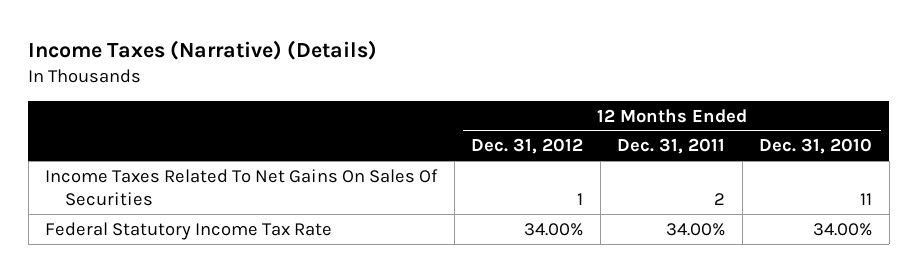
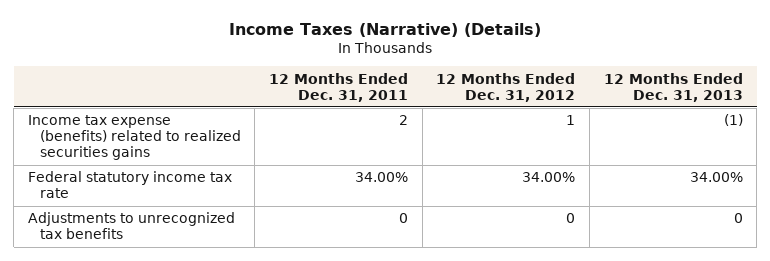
- | 12 Months Ended Dec. 31, 2012 | 12 Months Ended Dec. 31, 2011 | 12 Months Ended Dec. 31, 2010
+ | 12 Months Ended Dec. 31, 2011 | 12 Months Ended Dec. 31, 2012 | 12 Months Ended Dec. 31, 2013
- Income Taxes Related To Net Gains On Sales Of Securities | 1 | 2 | 11
- Federal Statutory Income Tax Rate | 34.00% | 34.00% | 34.00%
+ Income tax expense (benefits) related to realized securities gains | 2 | 1 | (1)
+ Federal statutory income tax rate | 34.00% | 34.00% | 34.00%
+ Adjustments to unrecognized tax benefits | 0 | 0 | 0

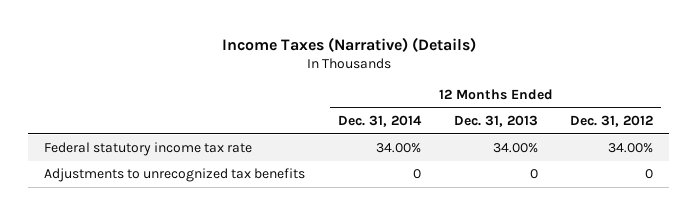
- | 12 Months Ended Dec. 31, 2011 | 12 Months Ended Dec. 31, 2012 | 12 Months Ended Dec. 31, 2013
+ | 12 Months Ended Dec. 31, 2014 | 12 Months Ended Dec. 31, 2013 | 12 Months Ended Dec. 31, 2012
- Income tax expense (benefits) related to realized securities gains | 2 | 1 | (1)

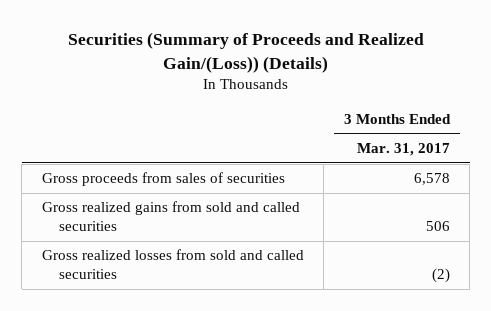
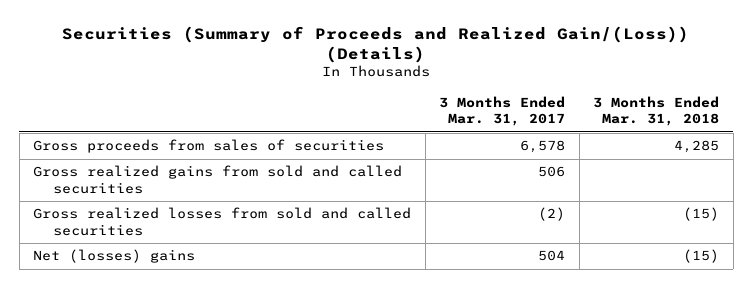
- | 3 Months Ended Mar. 31, 2017
+ | 3 Months Ended Mar. 31, 2017 | 3 Months Ended Mar. 31, 2018
+ Net (losses) gains | 504 | (15)

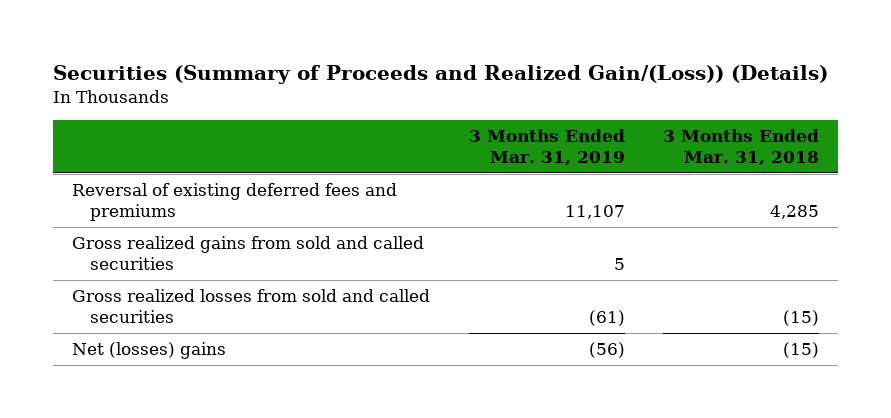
- | 3 Months Ended Mar. 31, 2017 | 3 Months Ended Mar. 31, 2018
+ | 3 Months Ended Mar. 31, 2019 | 3 Months Ended Mar. 31, 2018
- Gross proceeds from sales of securities | 6,578 | 4,285
+ Reversal of existing deferred fees and premiums | 11,107 | 4,285

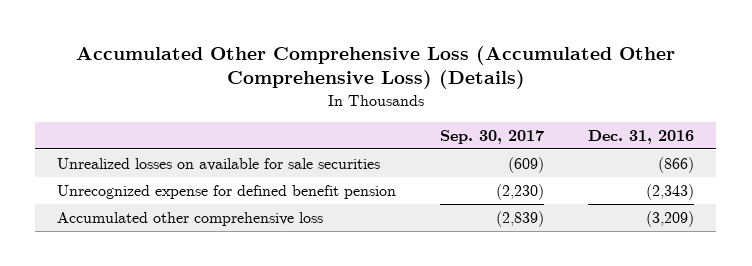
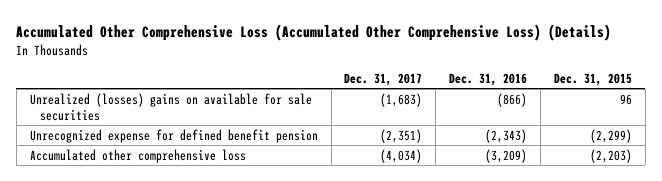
- | Sep. 30, 2017 | Dec. 31, 2016
+ | Dec. 31, 2017 | Dec. 31, 2016 | Dec. 31, 2015
- Unrealized losses on available for sale securities | (609) | (866)
+ Unrealized (losses) gains on available for sale securities | (1,683) | (866) | 96

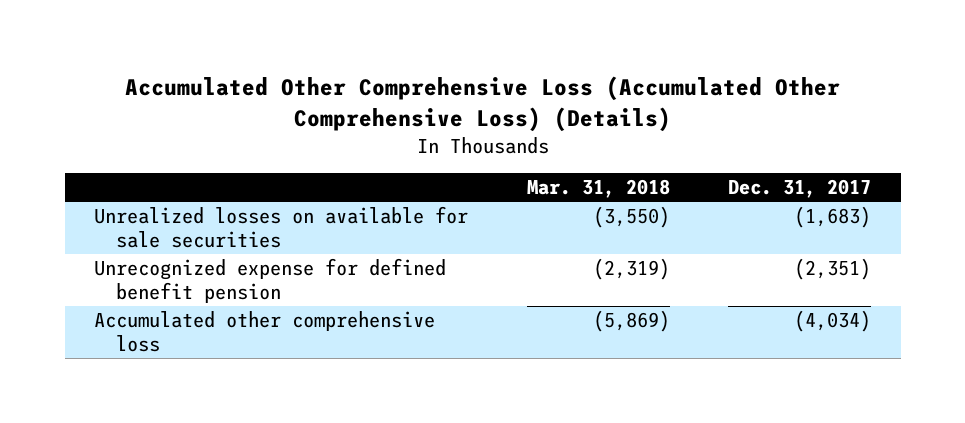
- | Dec. 31, 2017 | Dec. 31, 2016 | Dec. 31, 2015
+ | Mar. 31, 2018 | Dec. 31, 2017
- Unrealized (losses) gains on available for sale securities | (1,683) | (866) | 96
+ Unrealized losses on available for sale securities | (3,550) | (1,683)

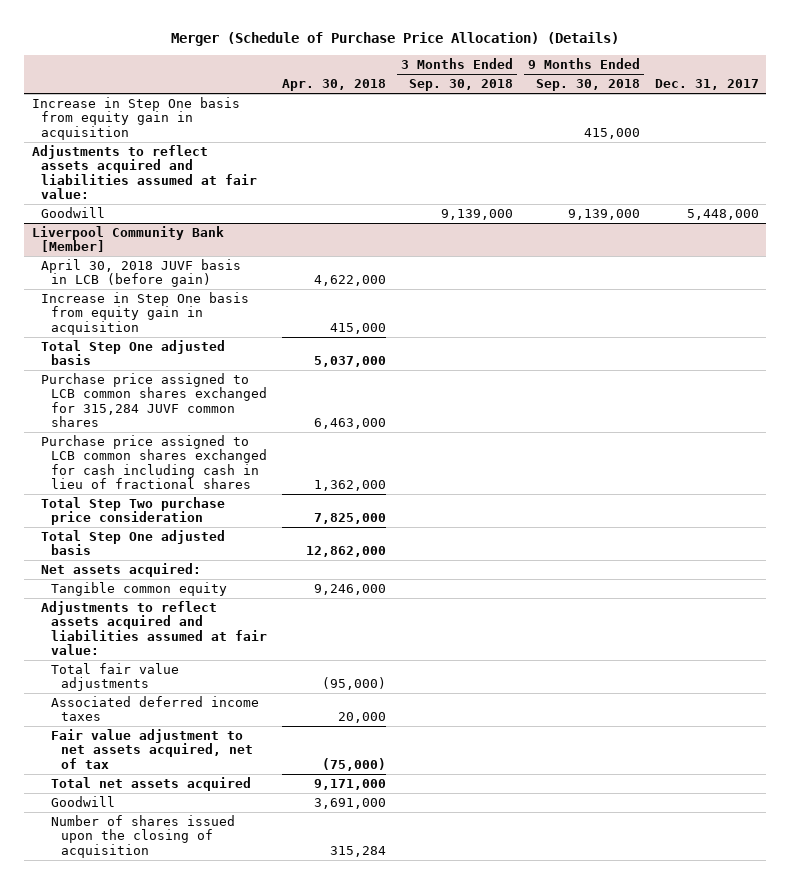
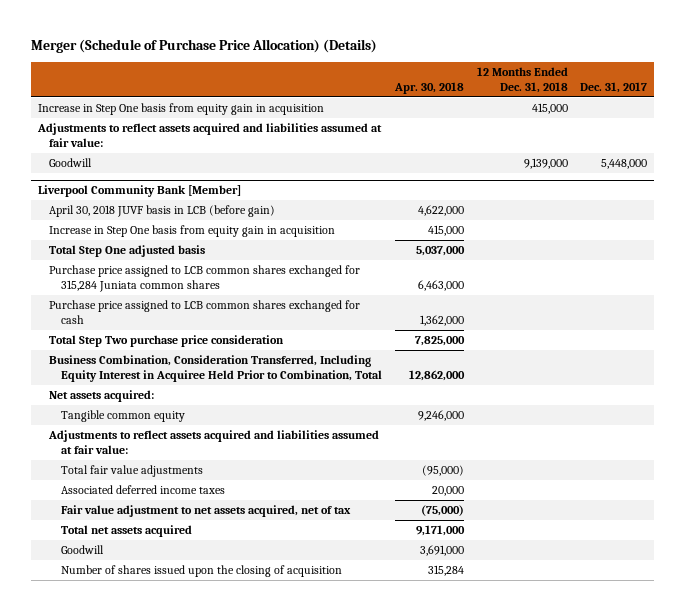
- | Apr. 30, 2018 | 3 Months Ended Sep. 30, 2018 | 9 Months Ended Sep. 30, 2018 | Dec. 31, 2017
+ | Apr. 30, 2018 | 12 Months Ended Dec. 31, 2018 | Dec. 31, 2017
@ Liverpool Community Bank [Member]
- Purchase price assigned to LCB common shares exchanged for 315,284 JUVF common shares | 6,463,000 | | |
- Purchase price assigned to LCB common shares exchanged for cash including cash in lieu of fractional shares | 1,362,000 | | |
+ Purchase price assigned to LCB common shares exchanged for 315,284 Juniata common shares | 6,463,000 | |
+ Purchase price assigned to LCB common shares exchanged for cash | 1,362,000 | |
- Total Step One adjusted basis | 12,862,000 | | |
+ Business Combination, Consideration Transferred, Including Equity Interest in Acquiree Held Prior to Combination, Total | 12,862,000 | |

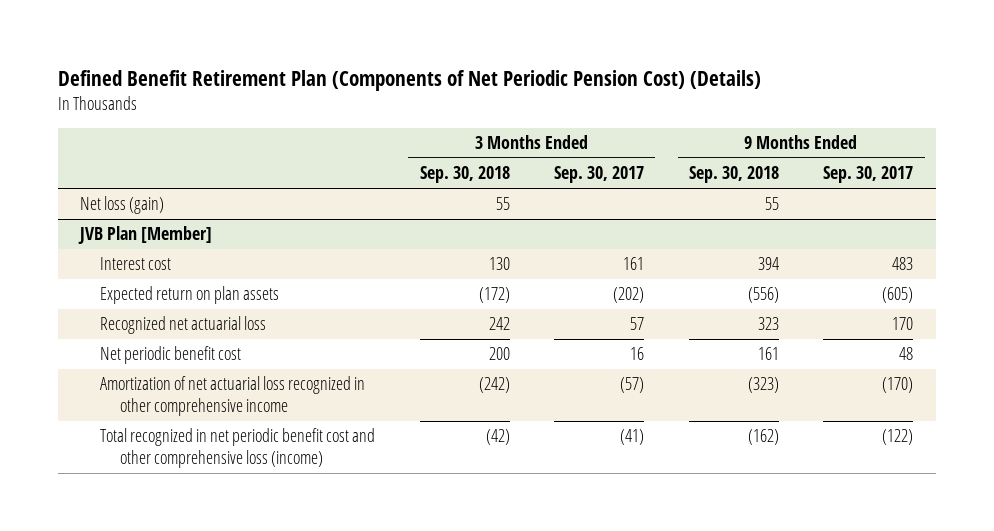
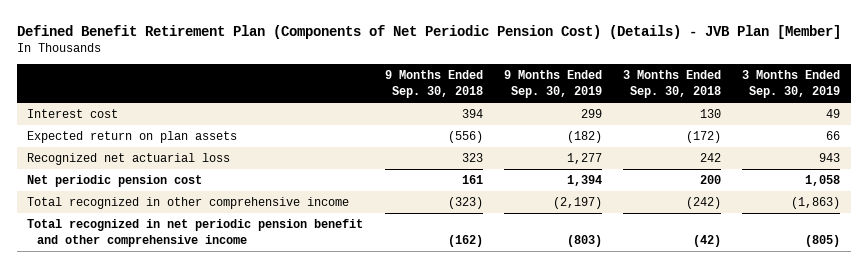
- Defined Benefit Retirement Plan (Components of Net Periodic Pension Cost) (Details)
+ Defined Benefit Retirement Plan (Components of Net Periodic Pension Cost) (Details) - JVB Plan [Member]
- | 3 Months Ended Sep. 30, 2018 | 3 Months Ended Sep. 30, 2017 | 9 Months Ended Sep. 30, 2018 | 9 Months Ended Sep. 30, 2017
+ | 9 Months Ended Sep. 30, 2018 | 9 Months Ended Sep. 30, 2019 | 3 Months Ended Sep. 30, 2018 | 3 Months Ended Sep. 30, 2019
- Net loss (gain) | 55 | | 55 |
- JVB Plan [Member]
- Net periodic benefit cost | 200 | 16 | 161 | 48
- Amortization of net actuarial loss recognized in other comprehensive income | (242) | (57) | (323) | (170)
- Total recognized in net periodic benefit cost and other comprehensive loss (income) | (42) | (41) | (162) | (122)
+ Net periodic pension cost | 161 | 1,394 | 200 | 1,058
+ Total recognized in other comprehensive income | (323) | (2,197) | (242) | (1,863)
+ Total recognized in net periodic pension benefit and other comprehensive income | (162) | (803) | (42) | (805)

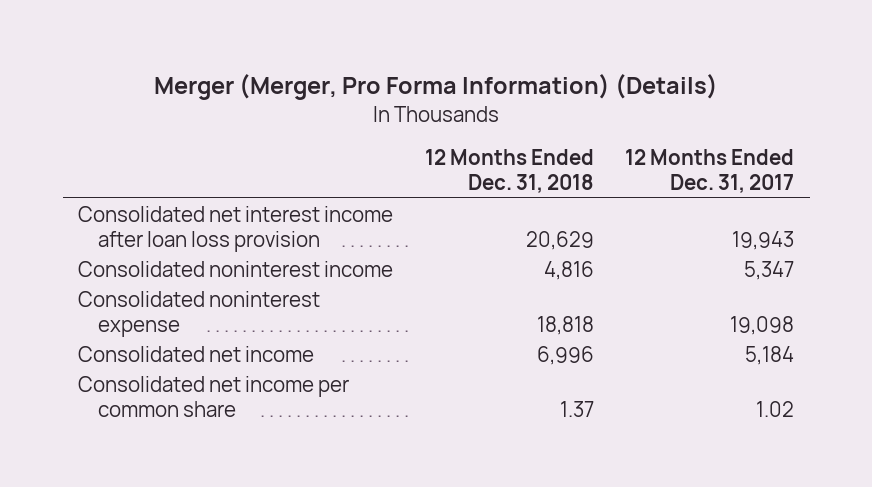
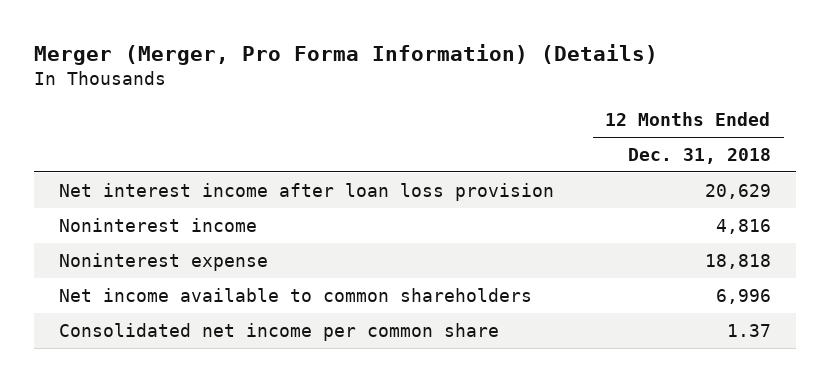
- | 12 Months Ended Dec. 31, 2018 | 12 Months Ended Dec. 31, 2017
+ | 12 Months Ended Dec. 31, 2018
- Consolidated net interest income after loan loss provision | 20,629 | 19,943
- Consolidated noninterest income | 4,816 | 5,347
- Consolidated noninterest expense | 18,818 | 19,098
- Consolidated net income | 6,996 | 5,184
+ Net interest income after loan loss provision | 20,629
+ Noninterest income | 4,816
+ Noninterest expense | 18,818
+ Net income available to common shareholders | 6,996

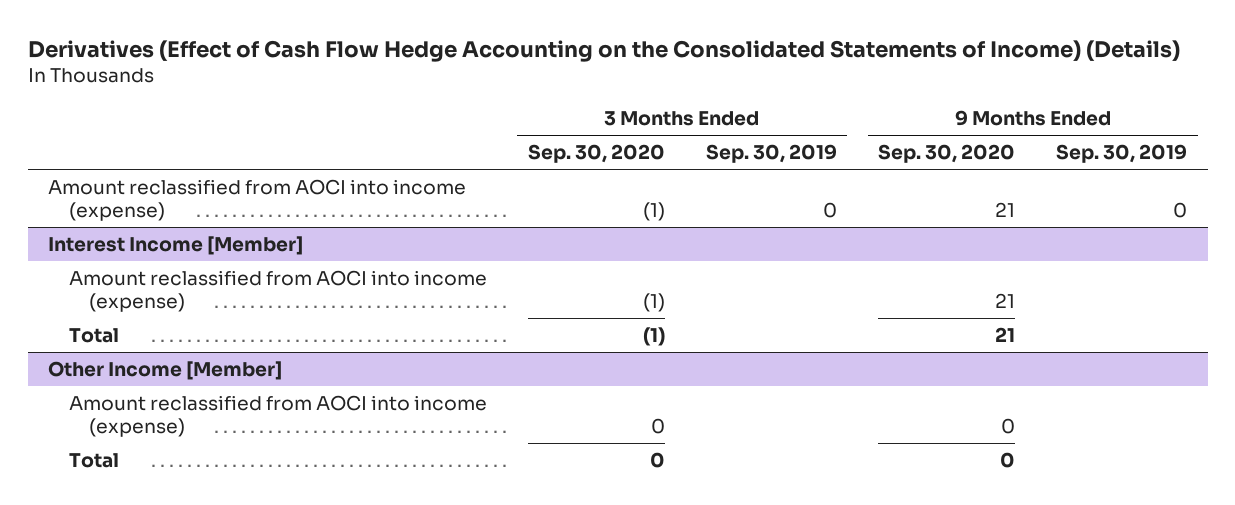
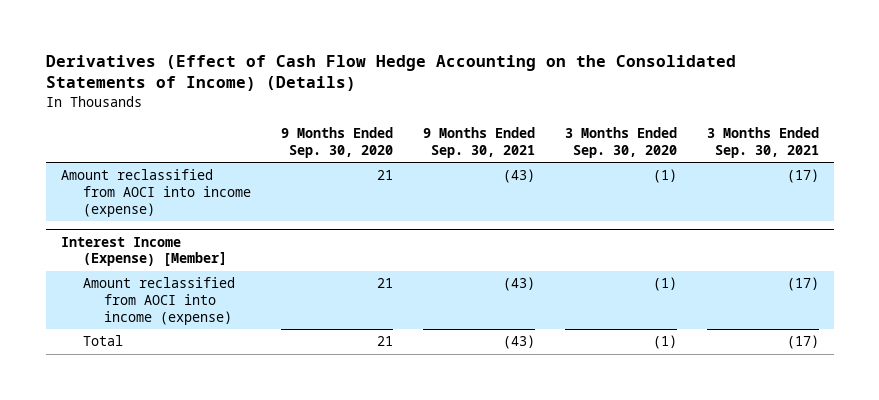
- | 3 Months Ended Sep. 30, 2020 | 3 Months Ended Sep. 30, 2019 | 9 Months Ended Sep. 30, 2020 | 9 Months Ended Sep. 30, 2019
+ | 9 Months Ended Sep. 30, 2020 | 9 Months Ended Sep. 30, 2021 | 3 Months Ended Sep. 30, 2020 | 3 Months Ended Sep. 30, 2021
- Interest Income [Member]
+ Interest Income (Expense) [Member]
- Other Income [Member]
- Amount reclassified from AOCI into income (expense) | 0 | | 0 |
- Total | 0 | | 0 |

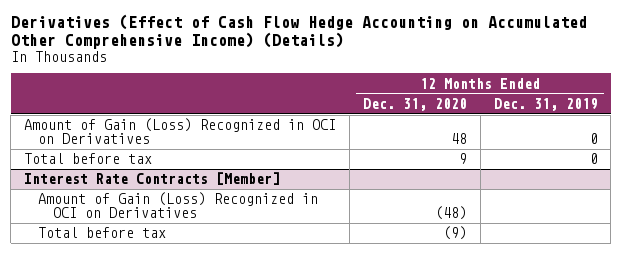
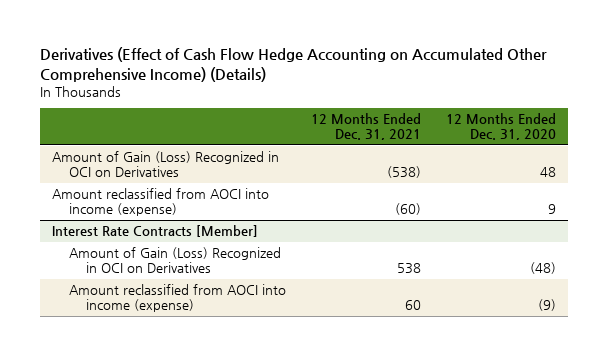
- | 12 Months Ended Dec. 31, 2020 | 12 Months Ended Dec. 31, 2019
+ | 12 Months Ended Dec. 31, 2021 | 12 Months Ended Dec. 31, 2020
- Total before tax | 9 | 0
+ Amount reclassified from AOCI into income (expense) | (60) | 9
@ Interest Rate Contracts [Member]
- Total before tax | (9) |
+ Amount reclassified from AOCI into income (expense) | 60 | (9)

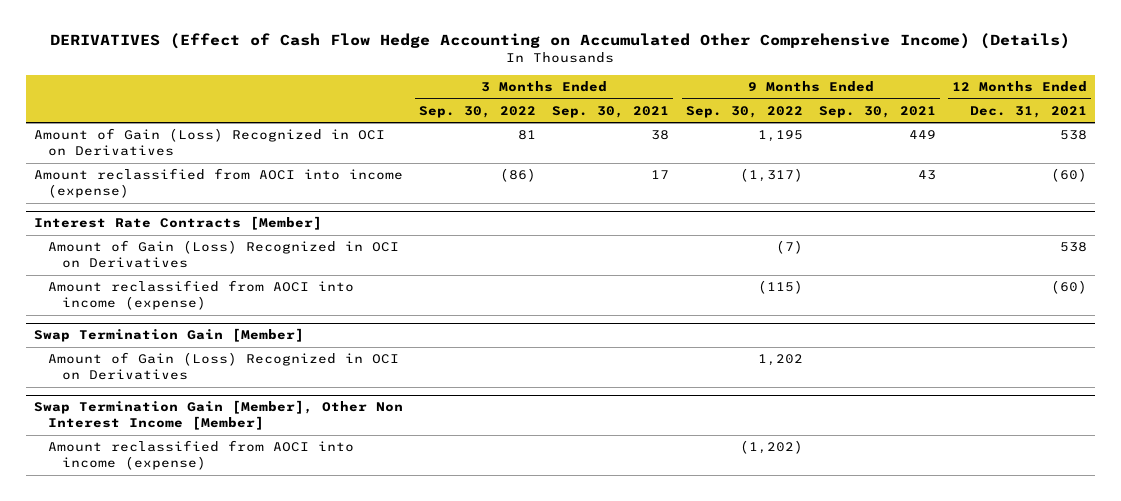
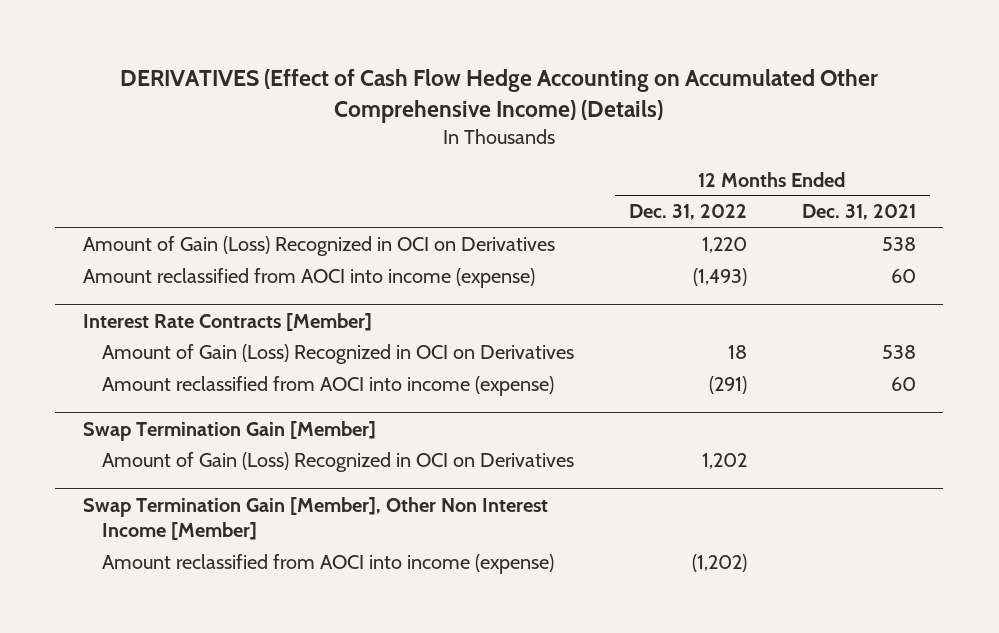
- | 3 Months Ended Sep. 30, 2022 | 3 Months Ended Sep. 30, 2021 | 9 Months Ended Sep. 30, 2022 | 9 Months Ended Sep. 30, 2021 | 12 Months Ended Dec. 31, 2021
+ | 12 Months Ended Dec. 31, 2022 | 12 Months Ended Dec. 31, 2021
- Amount reclassified from AOCI into income (expense) | (86) | 17 | (1,317) | 43 | (60)
+ Amount reclassified from AOCI into income (expense) | (1,493) | 60
@ Interest Rate Contracts [Member]
- Amount reclassified from AOCI into income (expense) | | | (115) | | (60)
+ Amount reclassified from AOCI into income (expense) | (291) | 60

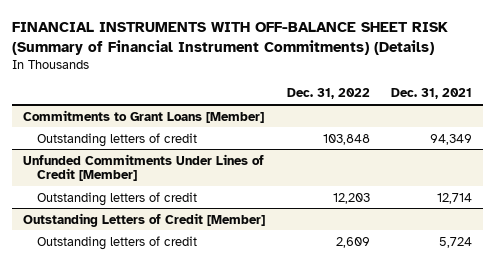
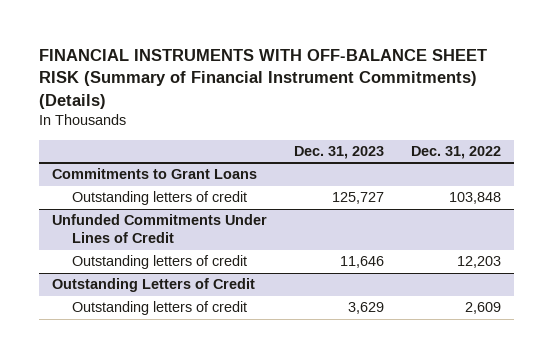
- | Dec. 31, 2022 | Dec. 31, 2021
+ | Dec. 31, 2023 | Dec. 31, 2022
- Commitments to Grant Loans [Member]
+ Commitments to Grant Loans
- Unfunded Commitments Under Lines of Credit [Member]
+ Unfunded Commitments Under Lines of Credit
- Outstanding Letters of Credit [Member]
+ Outstanding Letters of Credit

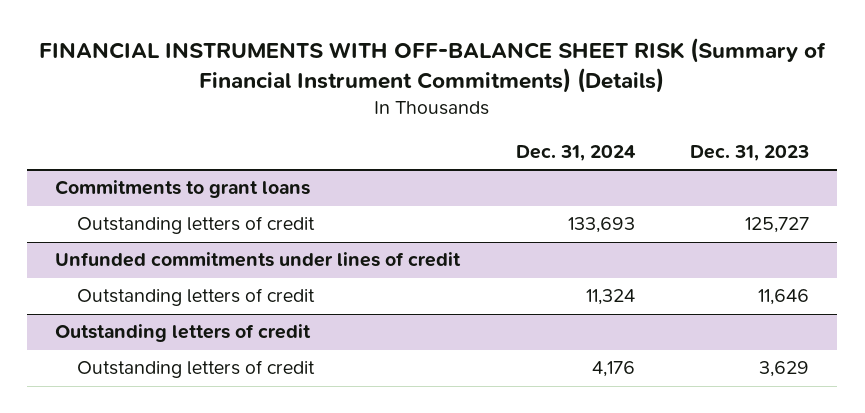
- | Dec. 31, 2023 | Dec. 31, 2022
+ | Dec. 31, 2024 | Dec. 31, 2023
- Commitments to Grant Loans
+ Commitments to grant loans
- Unfunded Commitments Under Lines of Credit
+ Unfunded commitments under lines of credit
- Outstanding Letters of Credit
+ Outstanding letters of credit

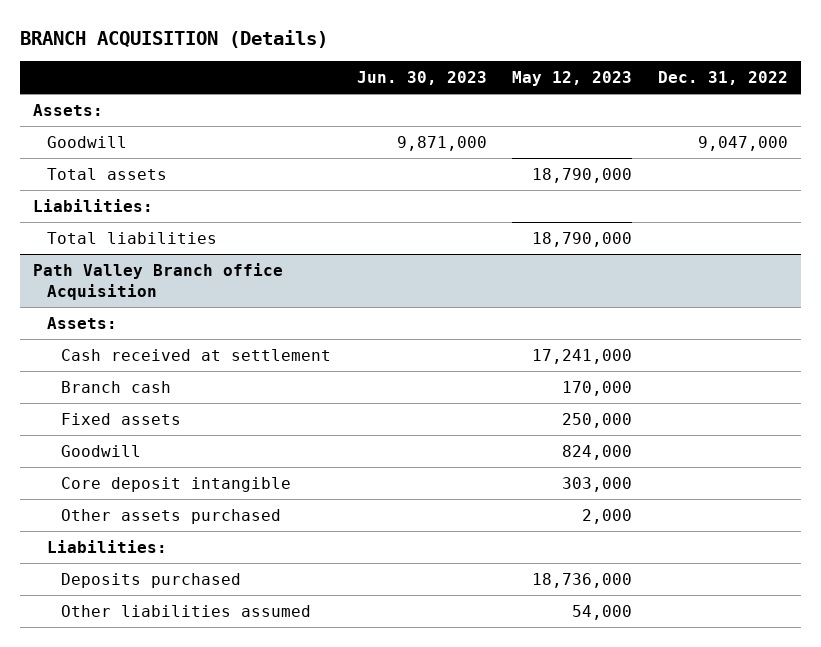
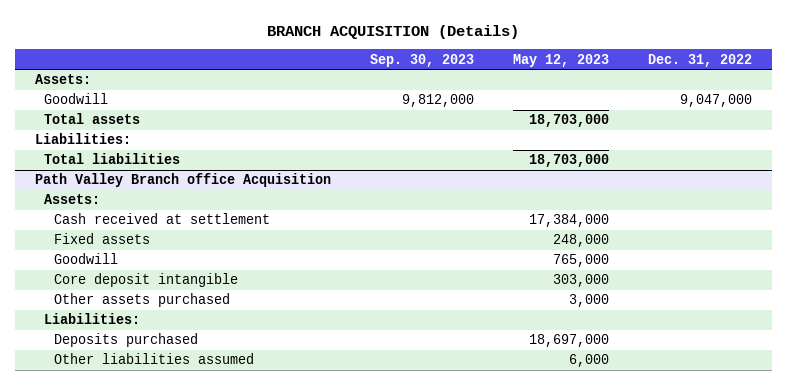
- | Jun. 30, 2023 | May 12, 2023 | Dec. 31, 2022
+ | Sep. 30, 2023 | May 12, 2023 | Dec. 31, 2022
- Total assets | | 18,790,000 |
+ Total assets | | 18,703,000 |
- Total liabilities | | 18,790,000 |
+ Total liabilities | | 18,703,000 |
@ Path Valley Branch office Acquisition
- Cash received at settlement | | 17,241,000 |
- Branch cash | | 170,000 |
- Fixed assets | | 250,000 |
- Goodwill | | 824,000 |
+ Cash received at settlement | | 17,384,000 |
+ Fixed assets | | 248,000 |
+ Goodwill | | 765,000 |
- Other assets purchased | | 2,000 |
+ Other assets purchased | | 3,000 |
- Deposits purchased | | 18,736,000 |
- Other liabilities assumed | | 54,000 |
+ Deposits purchased | | 18,697,000 |
+ Other liabilities assumed | | 6,000 |

